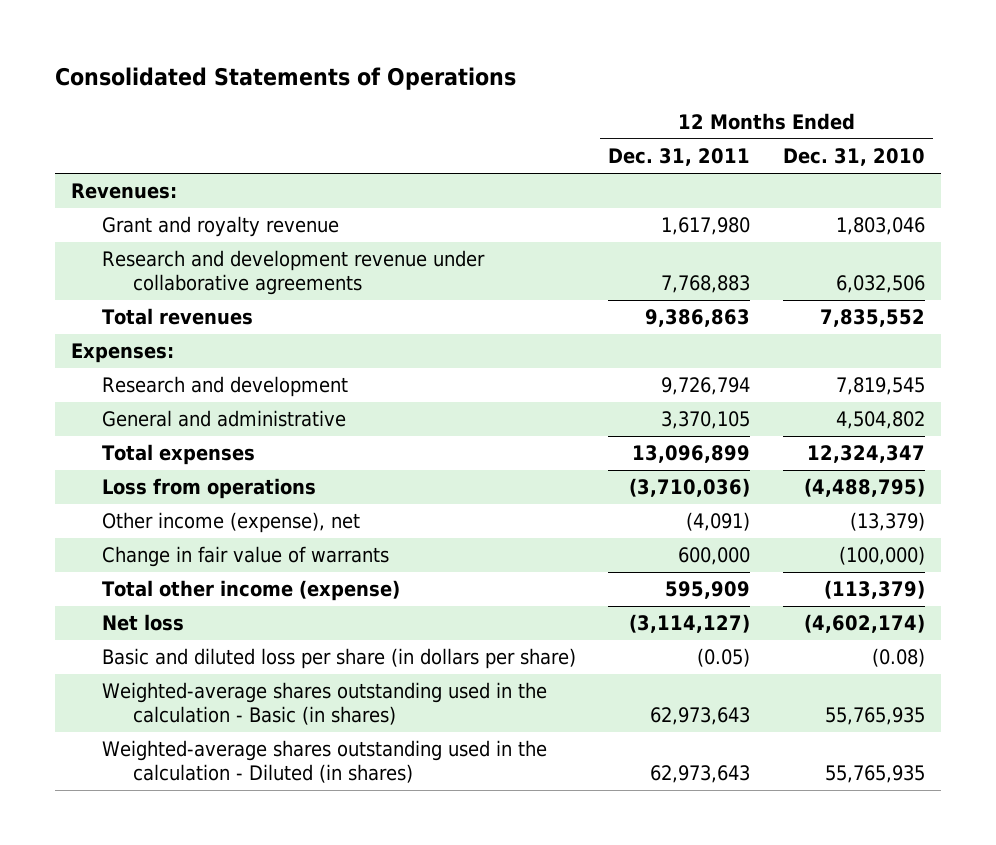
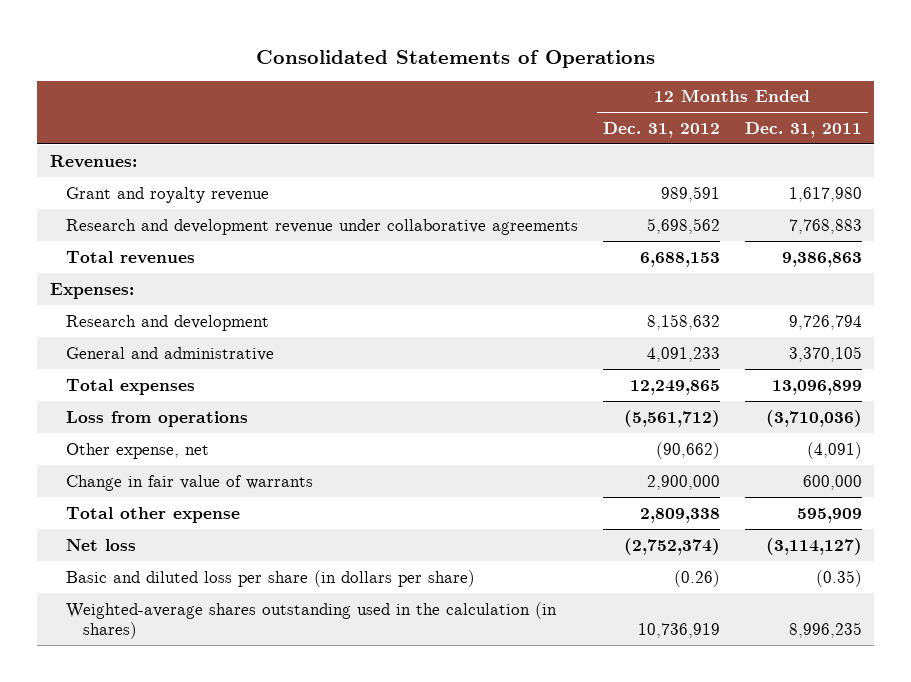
- | 12 Months Ended Dec. 31, 2011 | 12 Months Ended Dec. 31, 2010
+ | 12 Months Ended Dec. 31, 2012 | 12 Months Ended Dec. 31, 2011
- Other income (expense), net | (4,091) | (13,379)
+ Other expense, net | (90,662) | (4,091)
- Total other income (expense) | 595,909 | (113,379)
+ Total other expense | 2,809,338 | 595,909
- Basic and diluted loss per share (in dollars per share) | (0.05) | (0.08)
- Weighted-average shares outstanding used in the calculation - Basic (in shares) | 62,973,643 | 55,765,935
- Weighted-average shares outstanding used in the calculation - Diluted (in shares) | 62,973,643 | 55,765,935
+ Basic and diluted loss per share (in dollars per share) | (0.26) | (0.35)
+ Weighted-average shares outstanding used in the calculation (in shares) | 10,736,919 | 8,996,235

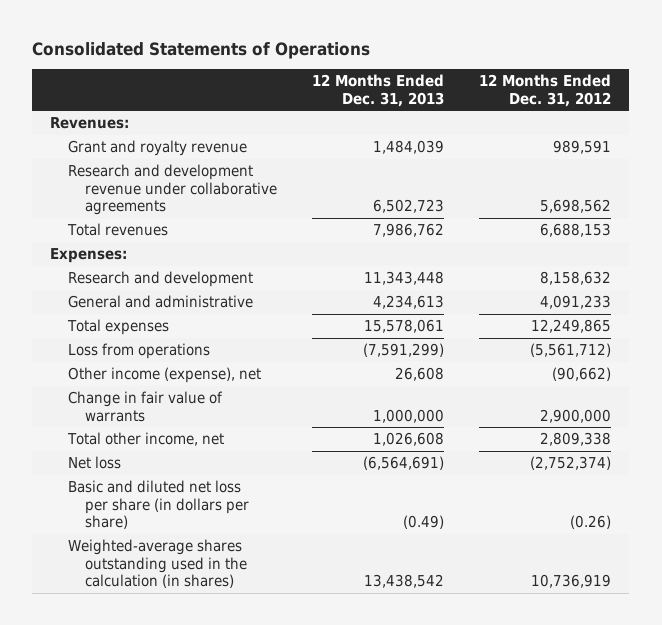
- | 12 Months Ended Dec. 31, 2012 | 12 Months Ended Dec. 31, 2011
+ | 12 Months Ended Dec. 31, 2013 | 12 Months Ended Dec. 31, 2012
- Other expense, net | (90,662) | (4,091)
+ Other income (expense), net | 26,608 | (90,662)
- Total other expense | 2,809,338 | 595,909
+ Total other income, net | 1,026,608 | 2,809,338
- Basic and diluted loss per share (in dollars per share) | (0.26) | (0.35)
+ Basic and diluted net loss per share (in dollars per share) | (0.49) | (0.26)

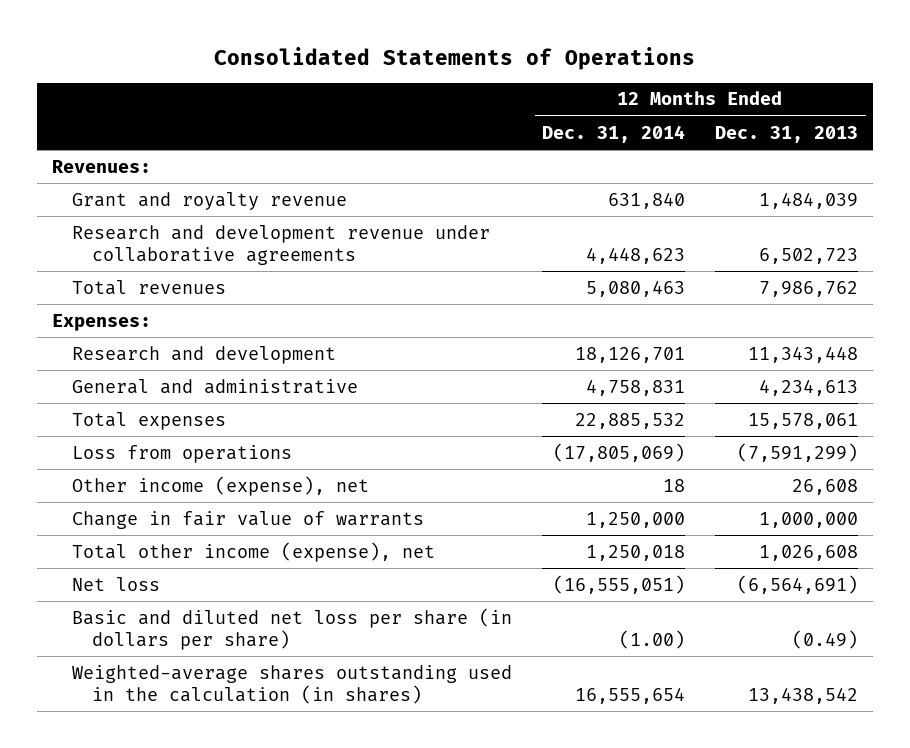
- | 12 Months Ended Dec. 31, 2013 | 12 Months Ended Dec. 31, 2012
+ | 12 Months Ended Dec. 31, 2014 | 12 Months Ended Dec. 31, 2013
- Total other income, net | 1,026,608 | 2,809,338
+ Total other income (expense), net | 1,250,018 | 1,026,608

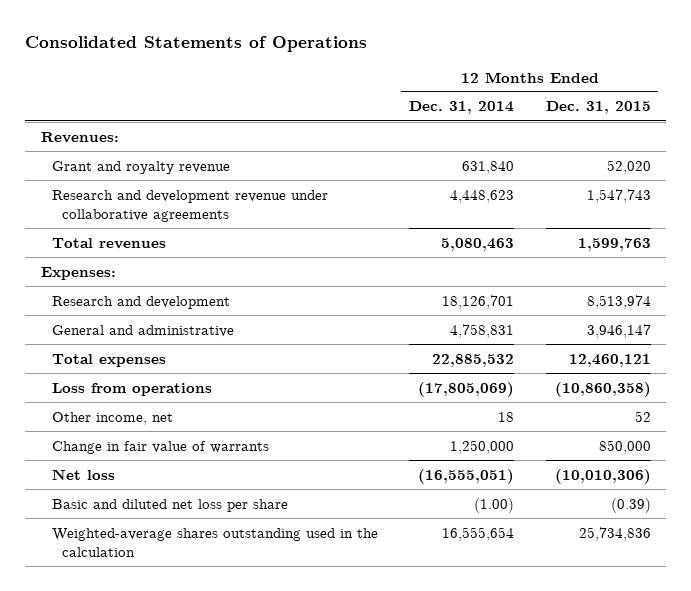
- | 12 Months Ended Dec. 31, 2014 | 12 Months Ended Dec. 31, 2013
+ | 12 Months Ended Dec. 31, 2014 | 12 Months Ended Dec. 31, 2015
- Other income (expense), net | 18 | 26,608
+ Other income, net | 18 | 52
- Total other income (expense), net | 1,250,018 | 1,026,608
- Basic and diluted net loss per share (in dollars per share) | (1.00) | (0.49)
- Weighted-average shares outstanding used in the calculation (in shares) | 16,555,654 | 13,438,542
+ Basic and diluted net loss per share | (1.00) | (0.39)
+ Weighted-average shares outstanding used in the calculation | 16,555,654 | 25,734,836

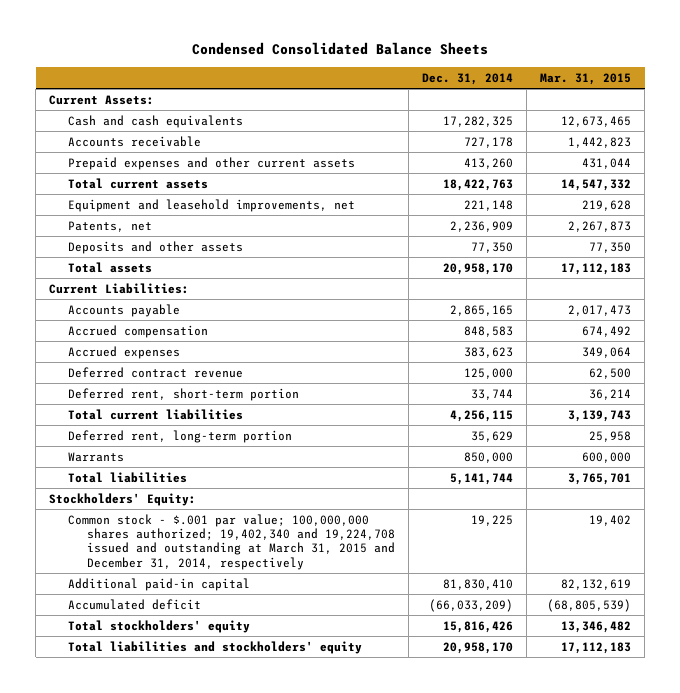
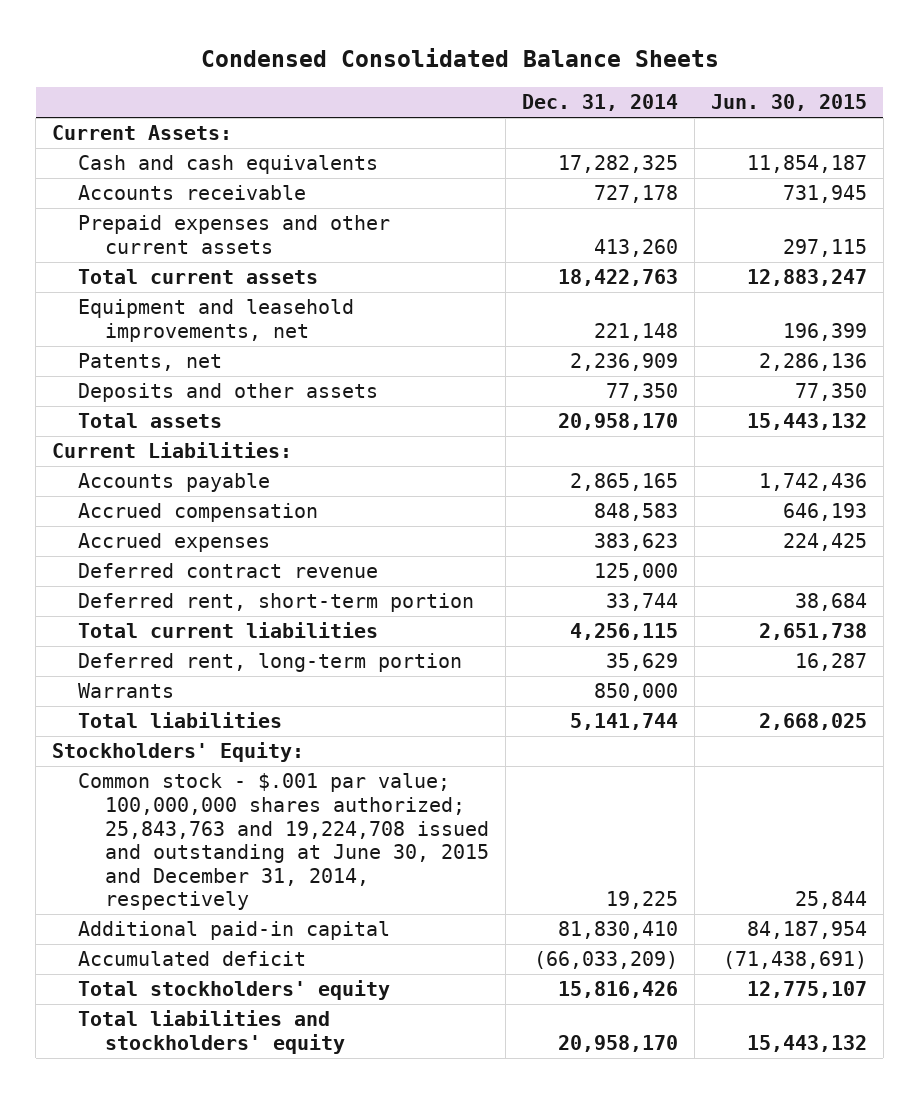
- | Dec. 31, 2014 | Mar. 31, 2015
+ | Dec. 31, 2014 | Jun. 30, 2015
- Common stock - $.001 par value; 100,000,000 shares authorized; 19,402,340 and 19,224,708 issued and outstanding at March 31, 2015 and December 31, 2014, respectively | 19,225 | 19,402
+ Common stock - $.001 par value; 100,000,000 shares authorized; 25,843,763 and 19,224,708 issued and outstanding at June 30, 2015 and December 31, 2014, respectively | 19,225 | 25,844

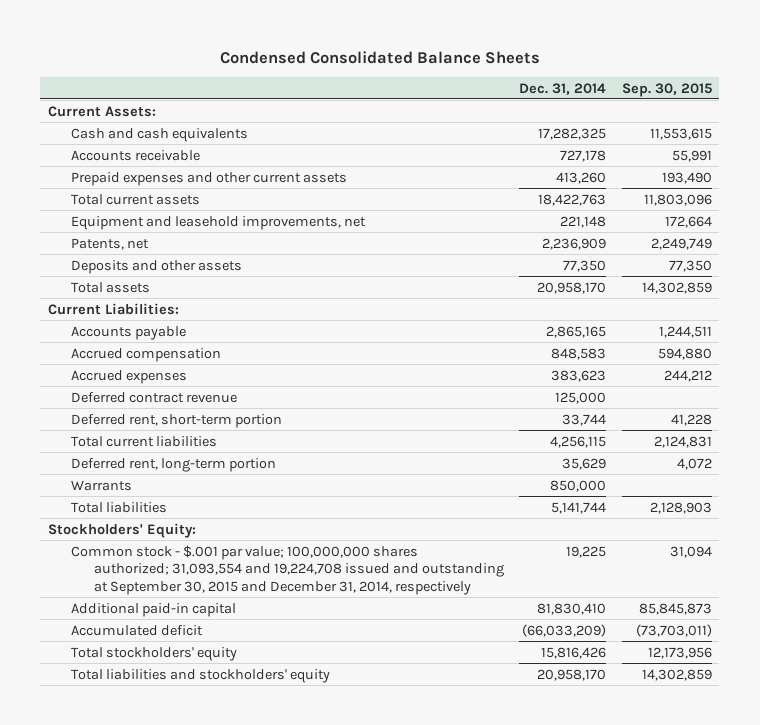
- | Dec. 31, 2014 | Jun. 30, 2015
+ | Dec. 31, 2014 | Sep. 30, 2015
- Common stock - $.001 par value; 100,000,000 shares authorized; 25,843,763 and 19,224,708 issued and outstanding at June 30, 2015 and December 31, 2014, respectively | 19,225 | 25,844
+ Common stock - $.001 par value; 100,000,000 shares authorized; 31,093,554 and 19,224,708 issued and outstanding at September 30, 2015 and December 31, 2014, respectively | 19,225 | 31,094

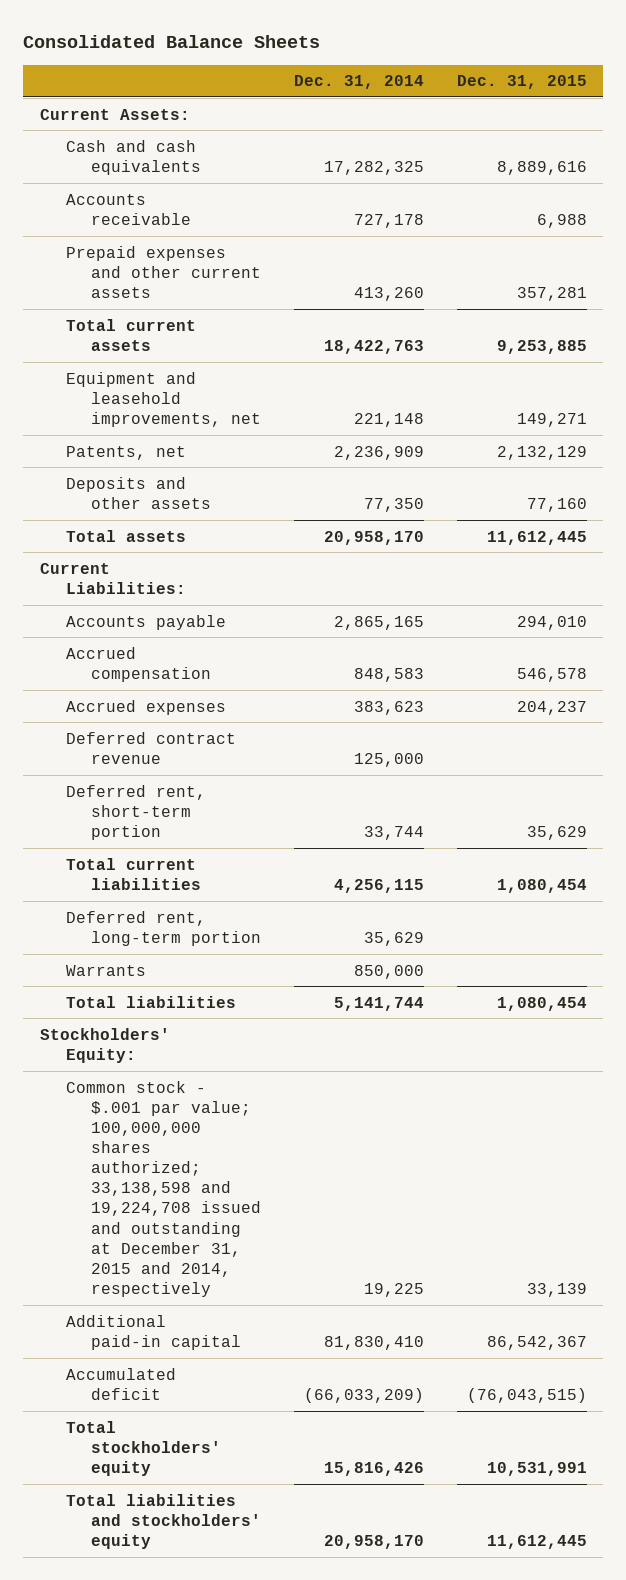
- Condensed Consolidated Balance Sheets
+ Consolidated Balance Sheets
- | Dec. 31, 2014 | Sep. 30, 2015
+ | Dec. 31, 2014 | Dec. 31, 2015
- Common stock - $.001 par value; 100,000,000 shares authorized; 31,093,554 and 19,224,708 issued and outstanding at September 30, 2015 and December 31, 2014, respectively | 19,225 | 31,094
+ Common stock - $.001 par value; 100,000,000 shares authorized; 33,138,598 and 19,224,708 issued and outstanding at December 31, 2015 and 2014, respectively | 19,225 | 33,139

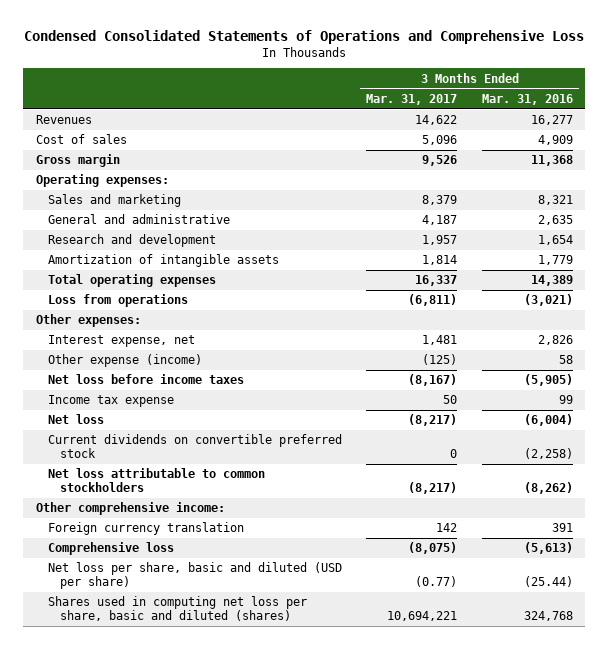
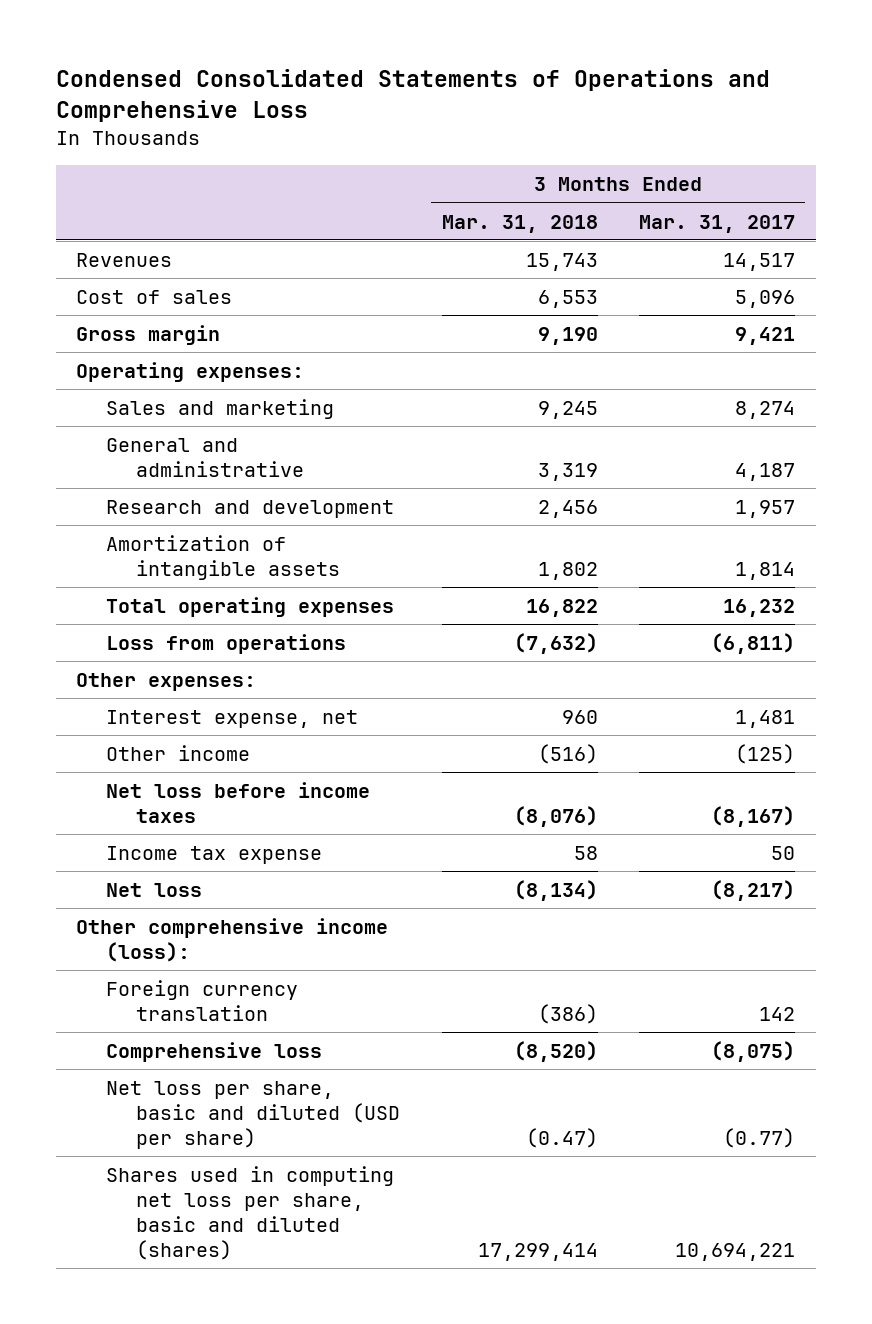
- | 3 Months Ended Mar. 31, 2017 | 3 Months Ended Mar. 31, 2016
+ | 3 Months Ended Mar. 31, 2018 | 3 Months Ended Mar. 31, 2017
- Revenues | 14,622 | 16,277
+ Revenues | 15,743 | 14,517
- Gross margin | 9,526 | 11,368
+ Gross margin | 9,190 | 9,421
- Sales and marketing | 8,379 | 8,321
+ Sales and marketing | 9,245 | 8,274
- Total operating expenses | 16,337 | 14,389
+ Total operating expenses | 16,822 | 16,232
- Other expense (income) | (125) | 58
+ Other income | (516) | (125)
- Current dividends on convertible preferred stock | 0 | (2,258)
- Net loss attributable to common stockholders | (8,217) | (8,262)
- Other comprehensive income:
+ Other comprehensive income (loss):

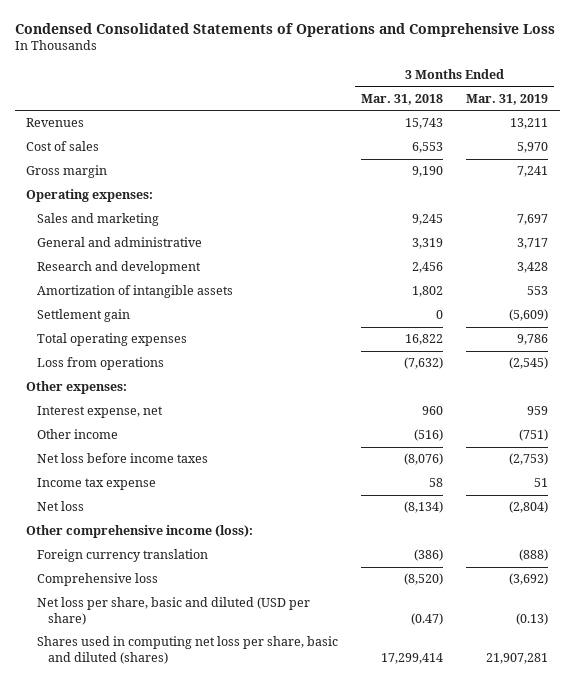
- | 3 Months Ended Mar. 31, 2018 | 3 Months Ended Mar. 31, 2017
+ | 3 Months Ended Mar. 31, 2018 | 3 Months Ended Mar. 31, 2019
+ Settlement gain | 0 | (5,609)

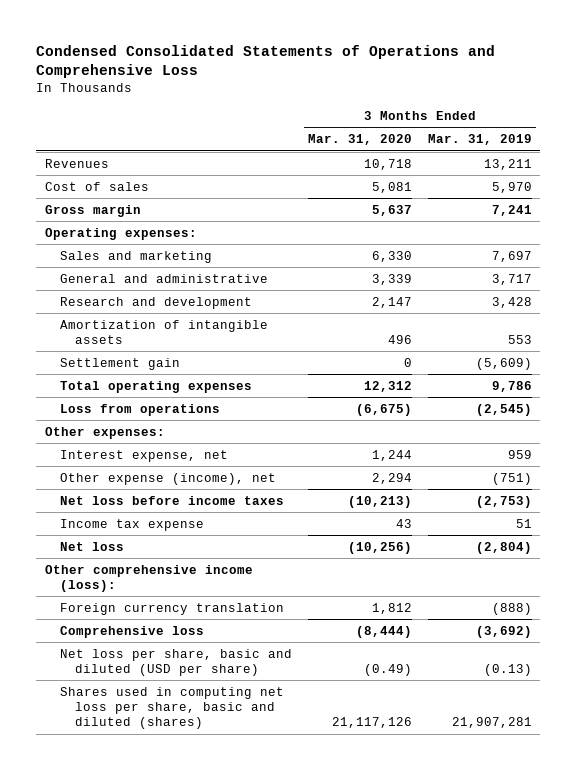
- | 3 Months Ended Mar. 31, 2018 | 3 Months Ended Mar. 31, 2019
+ | 3 Months Ended Mar. 31, 2020 | 3 Months Ended Mar. 31, 2019
- Other income | (516) | (751)
+ Other expense (income), net | 2,294 | (751)

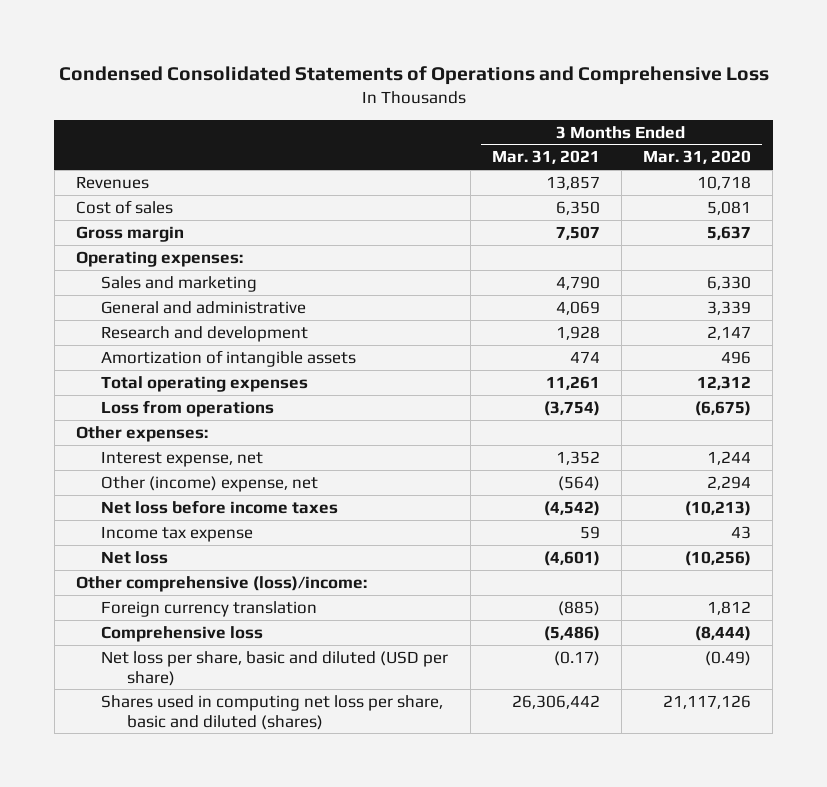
- | 3 Months Ended Mar. 31, 2020 | 3 Months Ended Mar. 31, 2019
+ | 3 Months Ended Mar. 31, 2021 | 3 Months Ended Mar. 31, 2020
- Settlement gain | 0 | (5,609)
- Other expense (income), net | 2,294 | (751)
+ Other (income) expense, net | (564) | 2,294
- Other comprehensive income (loss):
+ Other comprehensive (loss)/income:

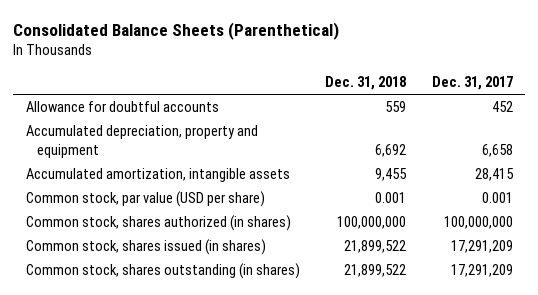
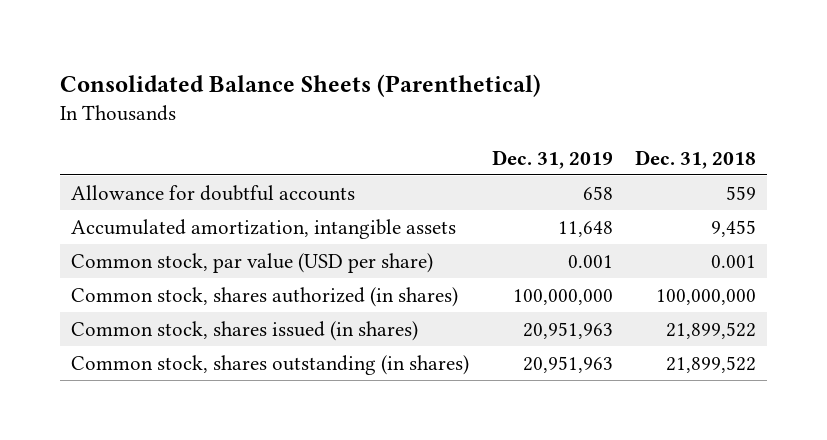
- | Dec. 31, 2018 | Dec. 31, 2017
+ | Dec. 31, 2019 | Dec. 31, 2018
- Accumulated depreciation, property and equipment | 6,692 | 6,658

